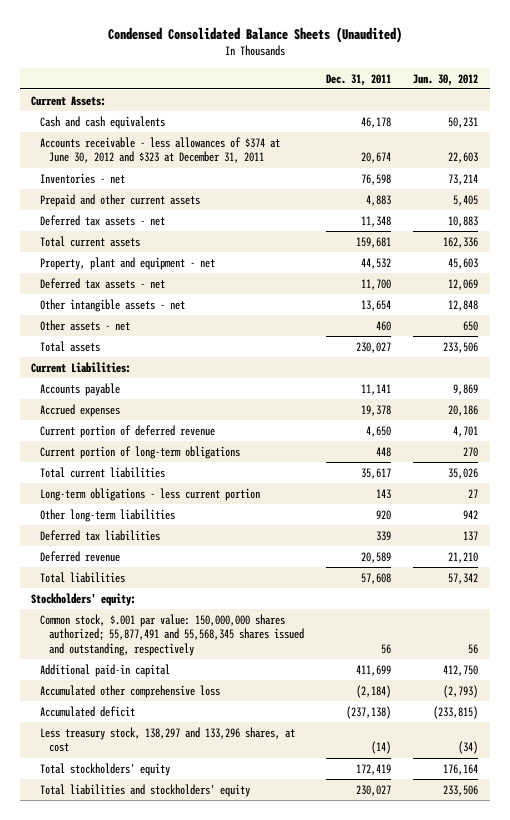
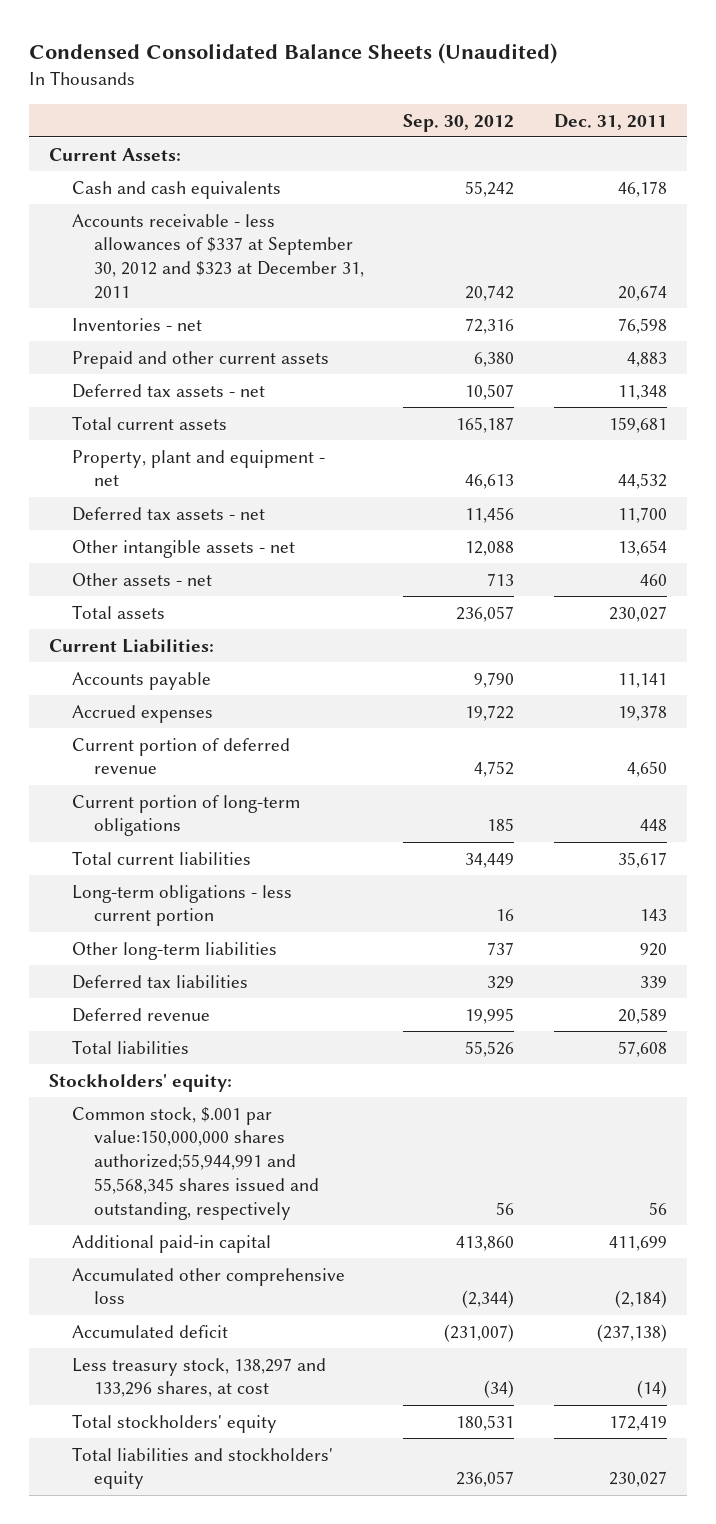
- | Dec. 31, 2011 | Jun. 30, 2012
+ | Sep. 30, 2012 | Dec. 31, 2011
- Accounts receivable - less allowances of $374 at June 30, 2012 and $323 at December 31, 2011 | 20,674 | 22,603
+ Accounts receivable - less allowances of $337 at September 30, 2012 and $323 at December 31, 2011 | 20,742 | 20,674
- Common stock, $.001 par value: 150,000,000 shares authorized; 55,877,491 and 55,568,345 shares issued and outstanding, respectively | 56 | 56
+ Common stock, $.001 par value:150,000,000 shares authorized;55,944,991 and 55,568,345 shares issued and outstanding, respectively | 56 | 56

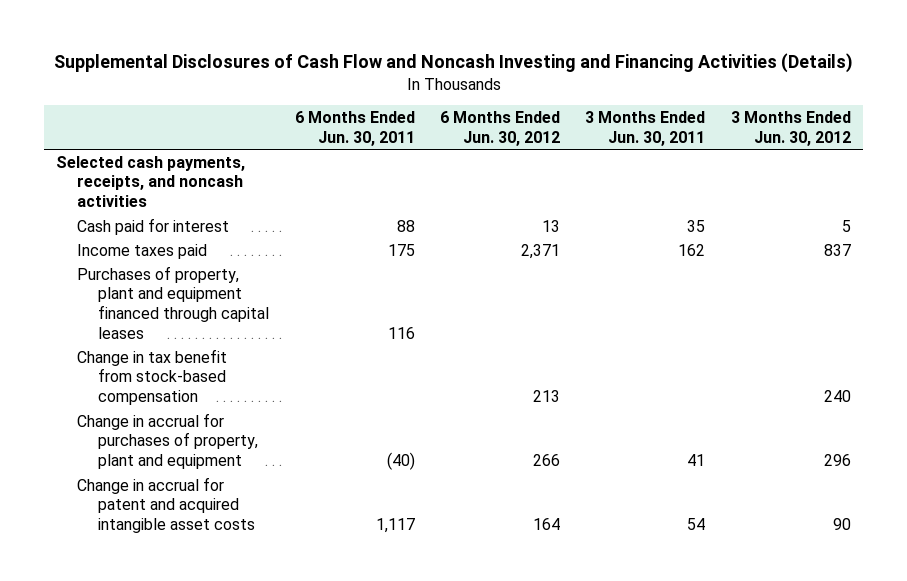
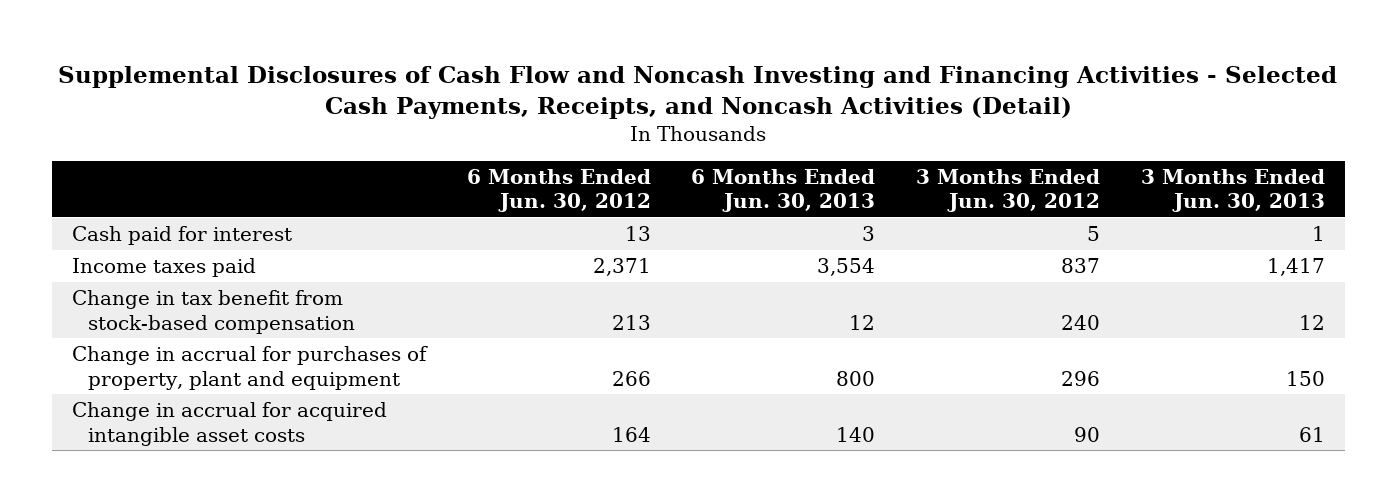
- Supplemental Disclosures of Cash Flow and Noncash Investing and Financing Activities (Details)
+ Supplemental Disclosures of Cash Flow and Noncash Investing and Financing Activities - Selected Cash Payments, Receipts, and Noncash Activities (Detail)
- | 6 Months Ended Jun. 30, 2011 | 6 Months Ended Jun. 30, 2012 | 3 Months Ended Jun. 30, 2011 | 3 Months Ended Jun. 30, 2012
+ | 6 Months Ended Jun. 30, 2012 | 6 Months Ended Jun. 30, 2013 | 3 Months Ended Jun. 30, 2012 | 3 Months Ended Jun. 30, 2013
- Selected cash payments, receipts, and noncash activities
- Purchases of property, plant and equipment financed through capital leases | 116 | | |
- Change in accrual for patent and acquired intangible asset costs | 1,117 | 164 | 54 | 90
+ Change in accrual for acquired intangible asset costs | 164 | 140 | 90 | 61

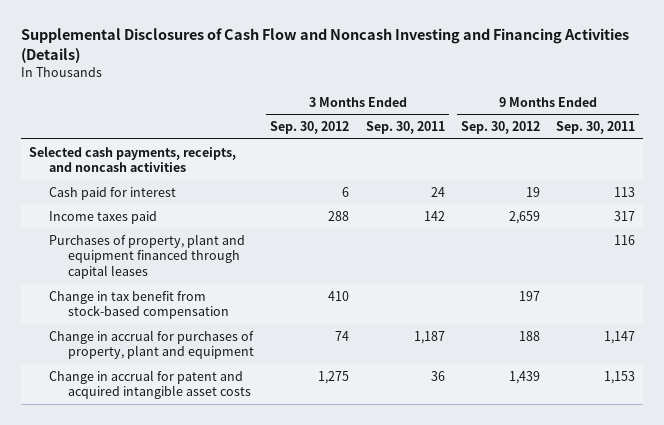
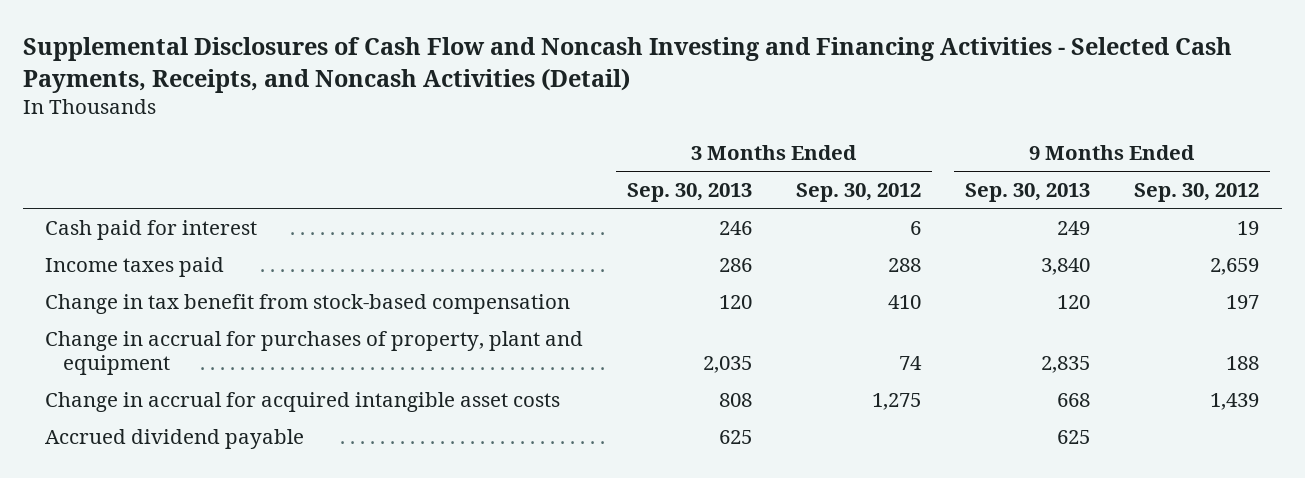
- Supplemental Disclosures of Cash Flow and Noncash Investing and Financing Activities (Details)
+ Supplemental Disclosures of Cash Flow and Noncash Investing and Financing Activities - Selected Cash Payments, Receipts, and Noncash Activities (Detail)
- | 3 Months Ended Sep. 30, 2012 | 3 Months Ended Sep. 30, 2011 | 9 Months Ended Sep. 30, 2012 | 9 Months Ended Sep. 30, 2011
+ | 3 Months Ended Sep. 30, 2013 | 3 Months Ended Sep. 30, 2012 | 9 Months Ended Sep. 30, 2013 | 9 Months Ended Sep. 30, 2012
- Selected cash payments, receipts, and noncash activities
- Purchases of property, plant and equipment financed through capital leases | | | | 116
- Change in accrual for patent and acquired intangible asset costs | 1,275 | 36 | 1,439 | 1,153
+ Change in accrual for acquired intangible asset costs | 808 | 1,275 | 668 | 1,439
+ Accrued dividend payable | 625 | | 625 |

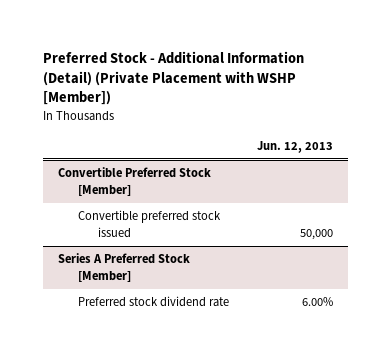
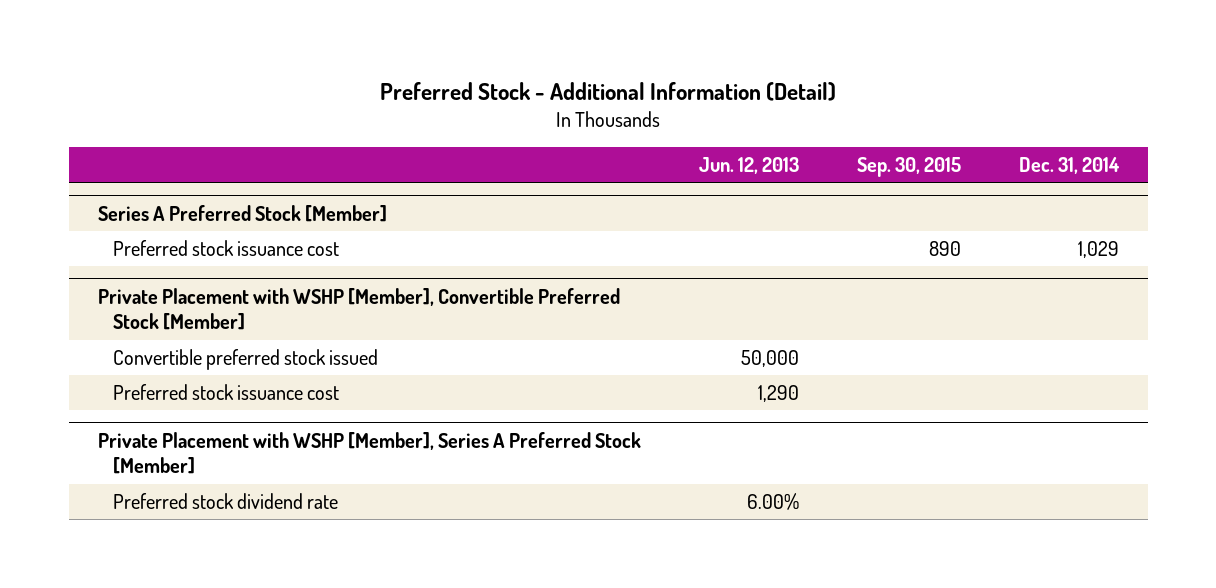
- Preferred Stock - Additional Information (Detail) (Private Placement with WSHP [Member])
+ Preferred Stock - Additional Information (Detail)
- | Jun. 12, 2013
+ | Jun. 12, 2013 | Sep. 30, 2015 | Dec. 31, 2014
- Convertible Preferred Stock [Member]
- Convertible preferred stock issued | 50,000
@ Series A Preferred Stock [Member]
+ Preferred stock issuance cost | | 890 | 1,029
+ Private Placement with WSHP [Member], Convertible Preferred Stock [Member]
+ Convertible preferred stock issued | 50,000 | |
+ Preferred stock issuance cost | 1,290 | |
+ Private Placement with WSHP [Member], Series A Preferred Stock [Member]

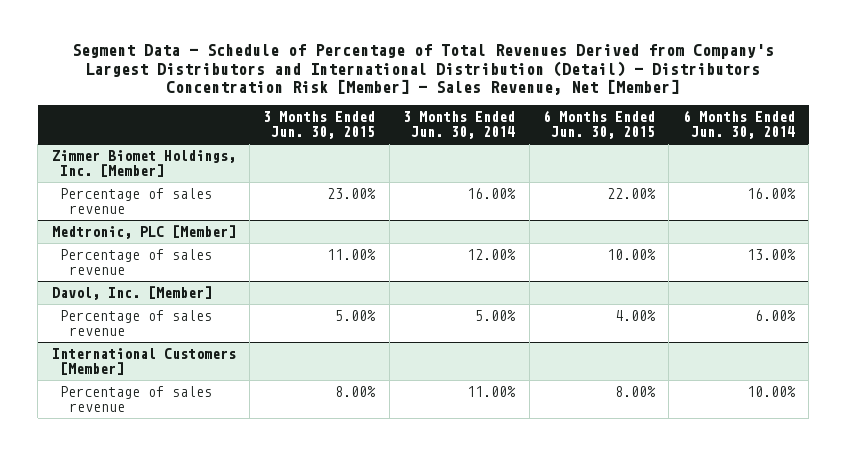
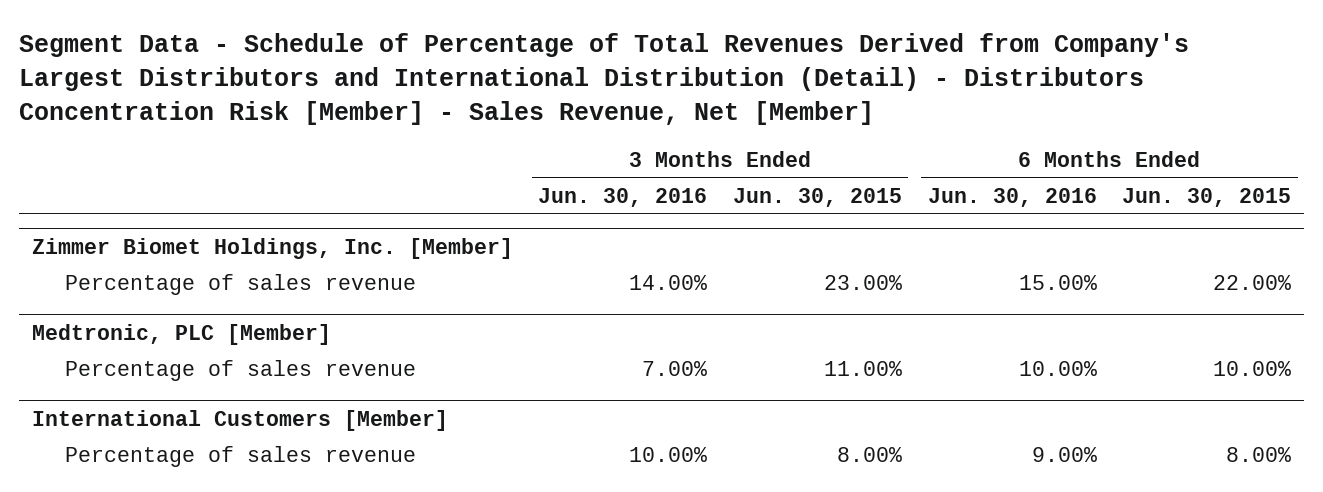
- | 3 Months Ended Jun. 30, 2015 | 3 Months Ended Jun. 30, 2014 | 6 Months Ended Jun. 30, 2015 | 6 Months Ended Jun. 30, 2014
+ | 3 Months Ended Jun. 30, 2016 | 3 Months Ended Jun. 30, 2015 | 6 Months Ended Jun. 30, 2016 | 6 Months Ended Jun. 30, 2015
- Davol, Inc. [Member]
- Percentage of sales revenue | 5.00% | 5.00% | 4.00% | 6.00%

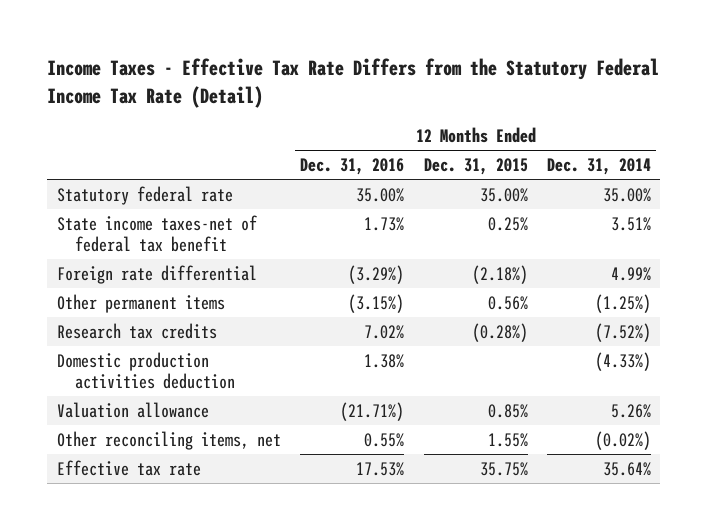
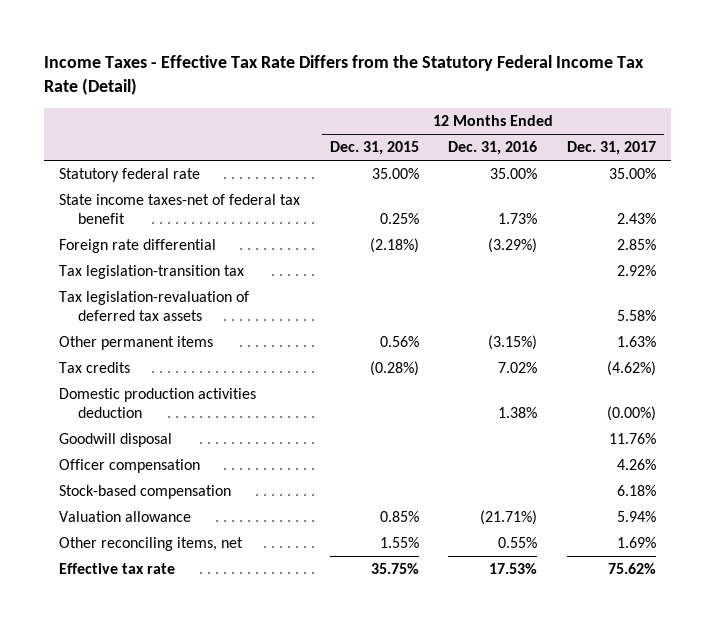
- | 12 Months Ended Dec. 31, 2016 | 12 Months Ended Dec. 31, 2015 | 12 Months Ended Dec. 31, 2014
+ | 12 Months Ended Dec. 31, 2015 | 12 Months Ended Dec. 31, 2016 | 12 Months Ended Dec. 31, 2017
+ Tax legislation-transition tax | | | 2.92%
+ Tax legislation-revaluation of deferred tax assets | | | 5.58%
- Research tax credits | 7.02% | (0.28%) | (7.52%)
+ Tax credits | (0.28%) | 7.02% | (4.62%)
+ Goodwill disposal | | | 11.76%
+ Officer compensation | | | 4.26%
+ Stock-based compensation | | | 6.18%

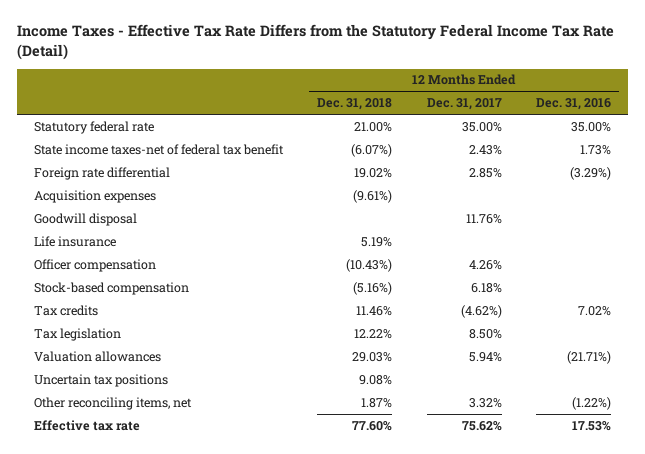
- | 12 Months Ended Dec. 31, 2015 | 12 Months Ended Dec. 31, 2016 | 12 Months Ended Dec. 31, 2017
+ | 12 Months Ended Dec. 31, 2018 | 12 Months Ended Dec. 31, 2017 | 12 Months Ended Dec. 31, 2016
- Tax legislation-transition tax | | | 2.92%
- Tax legislation-revaluation of deferred tax assets | | | 5.58%
- Other permanent items | 0.56% | (3.15%) | 1.63%
- Domestic production activities deduction | | 1.38% | (0.00%)
+ Acquisition expenses | (9.61%) | |
+ Life insurance | 5.19% | |
- Valuation allowance | 0.85% | (21.71%) | 5.94%
- Other reconciling items, net | 1.55% | 0.55% | 1.69%
moved down: Tax credits | 11.46% | (4.62%) | 7.02%
+ Tax legislation | 12.22% | 8.50% |
+ Valuation allowances | 29.03% | 5.94% | (21.71%)
+ Uncertain tax positions | 9.08% | |
+ Other reconciling items, net | 1.87% | 3.32% | (1.22%)

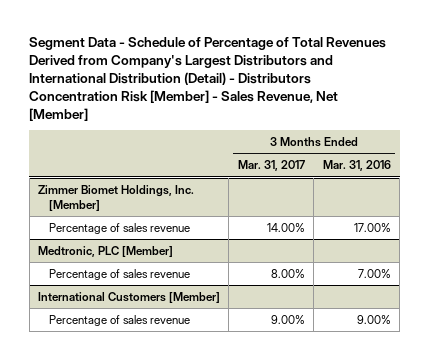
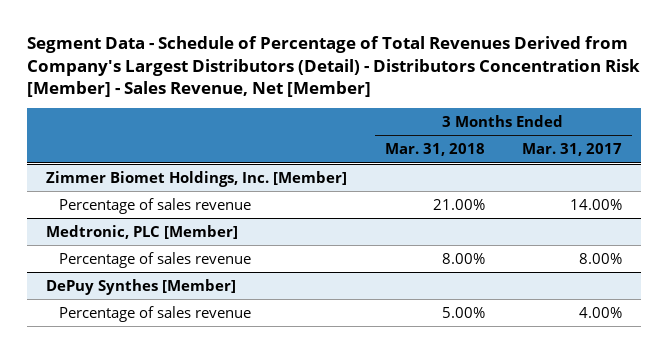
- Segment Data - Schedule of Percentage of Total Revenues Derived from Company's Largest Distributors and International Distribution (Detail) - Distributors Concentration Risk [Member] - Sales Revenue, Net [Member]
+ Segment Data - Schedule of Percentage of Total Revenues Derived from Company's Largest Distributors (Detail) - Distributors Concentration Risk [Member] - Sales Revenue, Net [Member]
- | 3 Months Ended Mar. 31, 2017 | 3 Months Ended Mar. 31, 2016
+ | 3 Months Ended Mar. 31, 2018 | 3 Months Ended Mar. 31, 2017
- International Customers [Member]
- Percentage of sales revenue | 9.00% | 9.00%
+ DePuy Synthes [Member]
+ Percentage of sales revenue | 5.00% | 4.00%

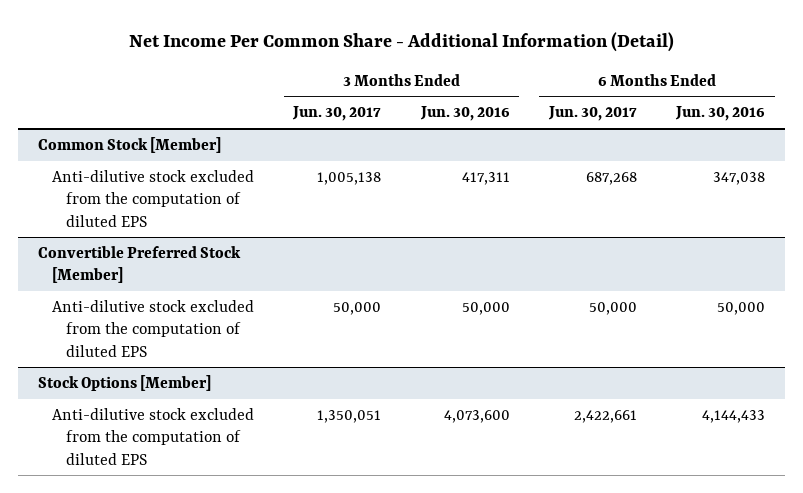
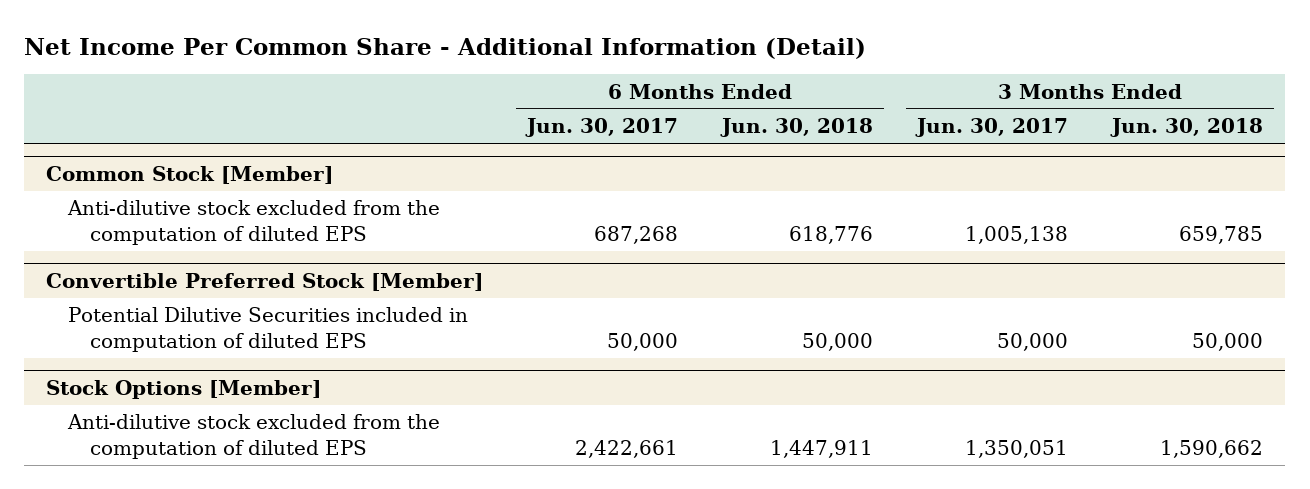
- | 3 Months Ended Jun. 30, 2017 | 3 Months Ended Jun. 30, 2016 | 6 Months Ended Jun. 30, 2017 | 6 Months Ended Jun. 30, 2016
+ | 6 Months Ended Jun. 30, 2017 | 6 Months Ended Jun. 30, 2018 | 3 Months Ended Jun. 30, 2017 | 3 Months Ended Jun. 30, 2018
@ Convertible Preferred Stock [Member]
- Anti-dilutive stock excluded from the computation of diluted EPS | 50,000 | 50,000 | 50,000 | 50,000
+ Potential Dilutive Securities included in computation of diluted EPS | 50,000 | 50,000 | 50,000 | 50,000

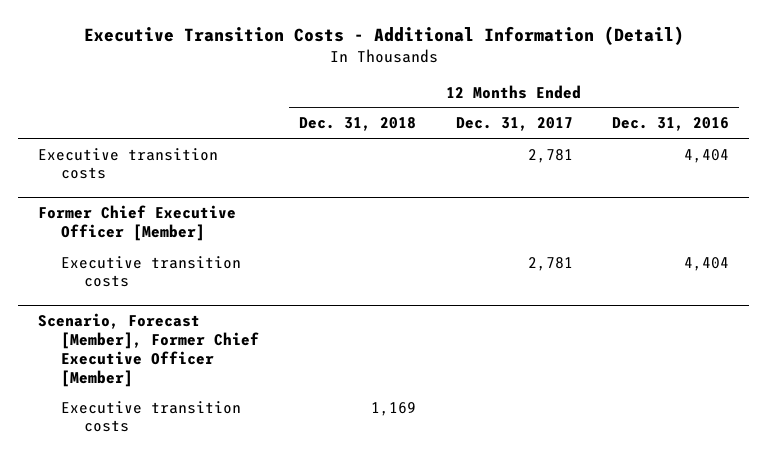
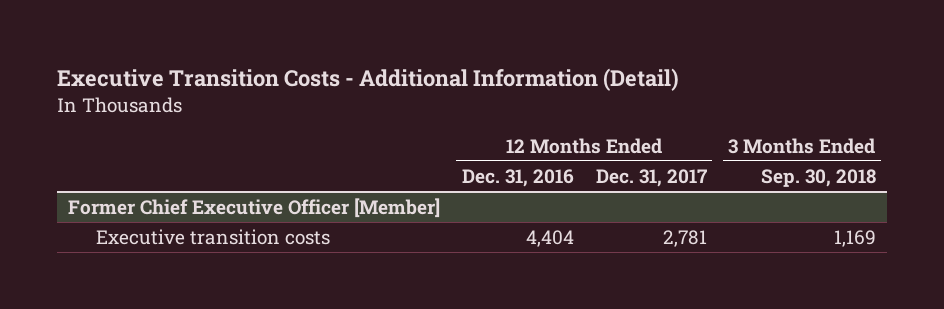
- | 12 Months Ended Dec. 31, 2018 | 12 Months Ended Dec. 31, 2017 | 12 Months Ended Dec. 31, 2016
+ | 12 Months Ended Dec. 31, 2016 | 12 Months Ended Dec. 31, 2017 | 3 Months Ended Sep. 30, 2018
- Executive transition costs | | 2,781 | 4,404
- Scenario, Forecast [Member], Former Chief Executive Officer [Member]
- Executive transition costs | 1,169 | |

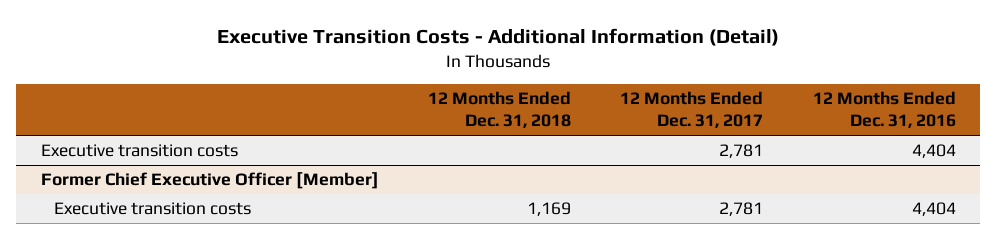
- | 12 Months Ended Dec. 31, 2016 | 12 Months Ended Dec. 31, 2017 | 3 Months Ended Sep. 30, 2018
+ | 12 Months Ended Dec. 31, 2018 | 12 Months Ended Dec. 31, 2017 | 12 Months Ended Dec. 31, 2016
+ Executive transition costs | | 2,781 | 4,404

